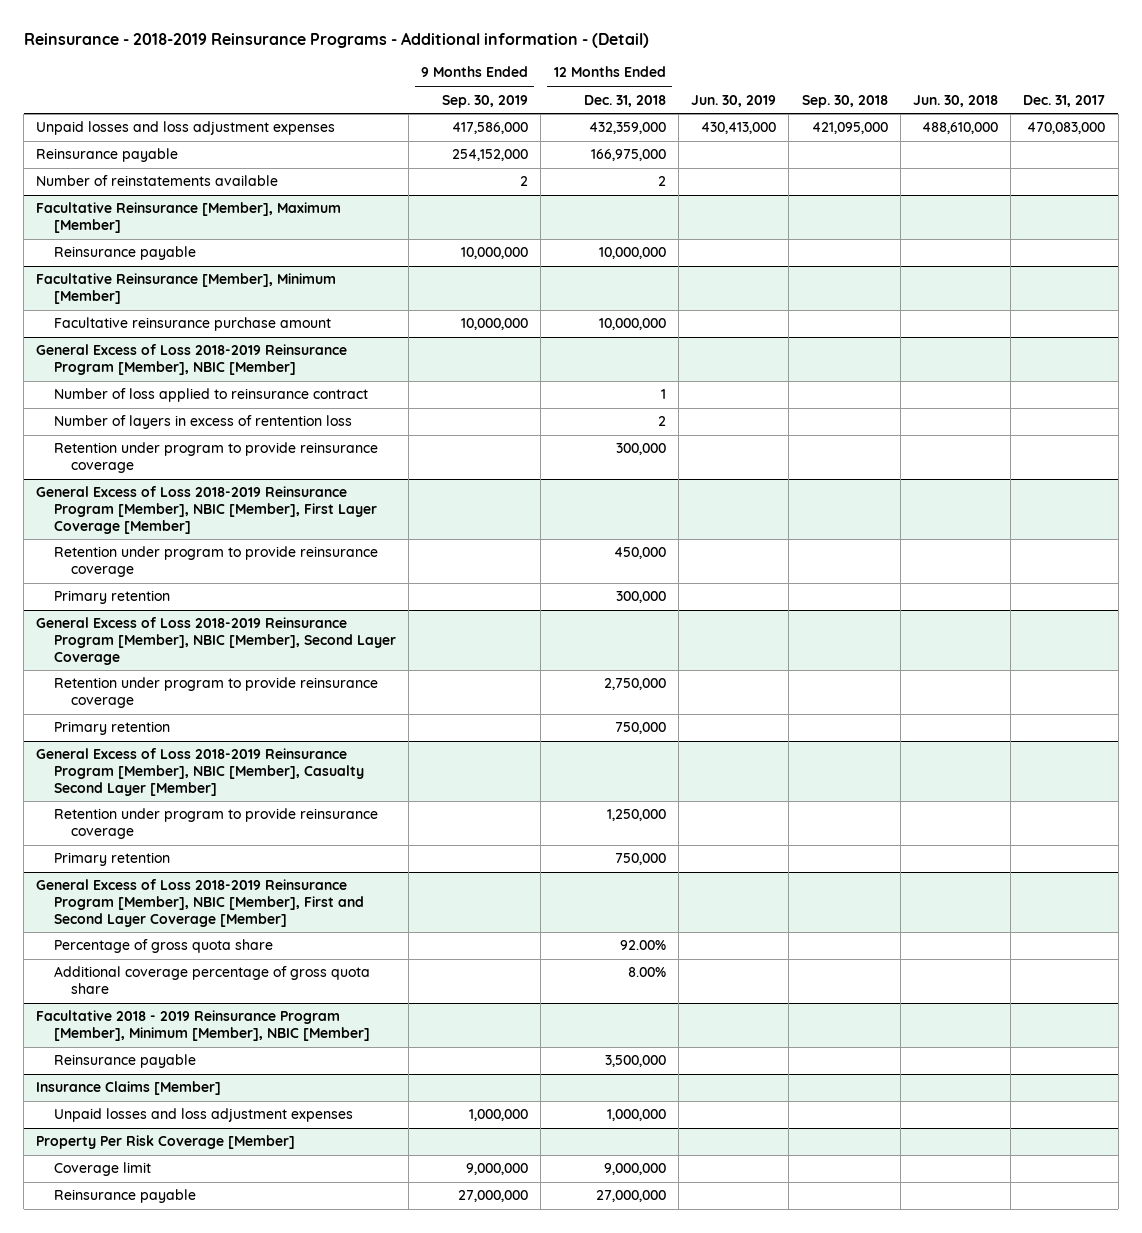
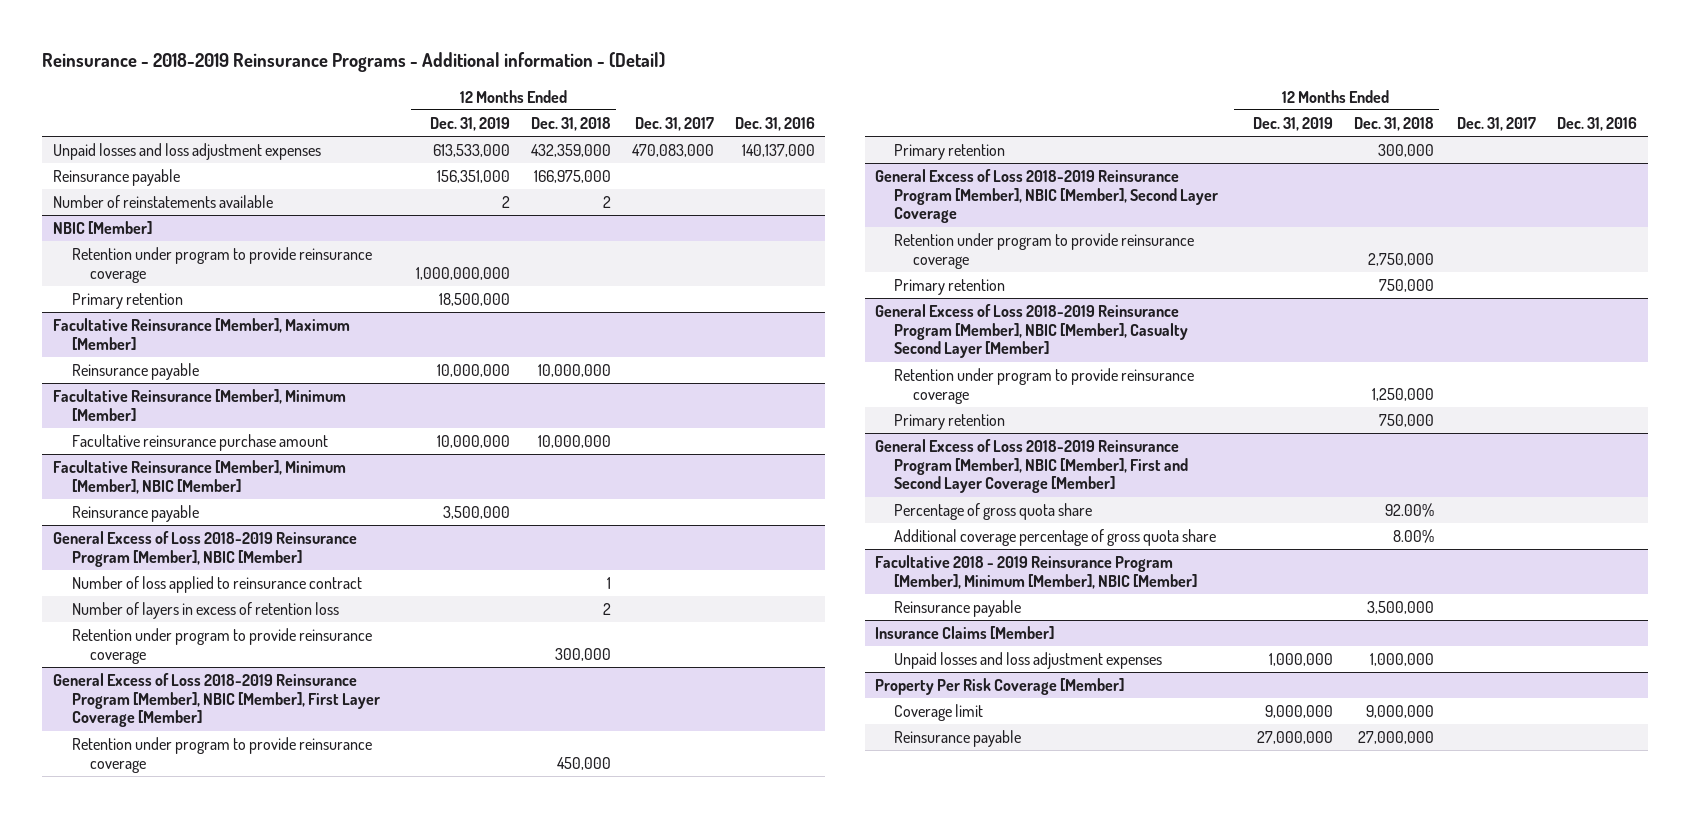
- | 9 Months Ended Sep. 30, 2019 | 12 Months Ended Dec. 31, 2018 | Jun. 30, 2019 | Sep. 30, 2018 | Jun. 30, 2018 | Dec. 31, 2017
+ | 12 Months Ended Dec. 31, 2019 | 12 Months Ended Dec. 31, 2018 | Dec. 31, 2017 | Dec. 31, 2016
+ NBIC [Member]
+ Retention under program to provide reinsurance coverage | 1,000,000,000 | | |
+ Primary retention | 18,500,000 | | |
+ Facultative Reinsurance [Member], Minimum [Member], NBIC [Member]
+ Reinsurance payable | 3,500,000 | | |
@ General Excess of Loss 2018-2019 Reinsurance Program [Member], NBIC [Member]
- Number of layers in excess of rentention loss | | 2 | | | |
+ Number of layers in excess of retention loss | | 2 | |

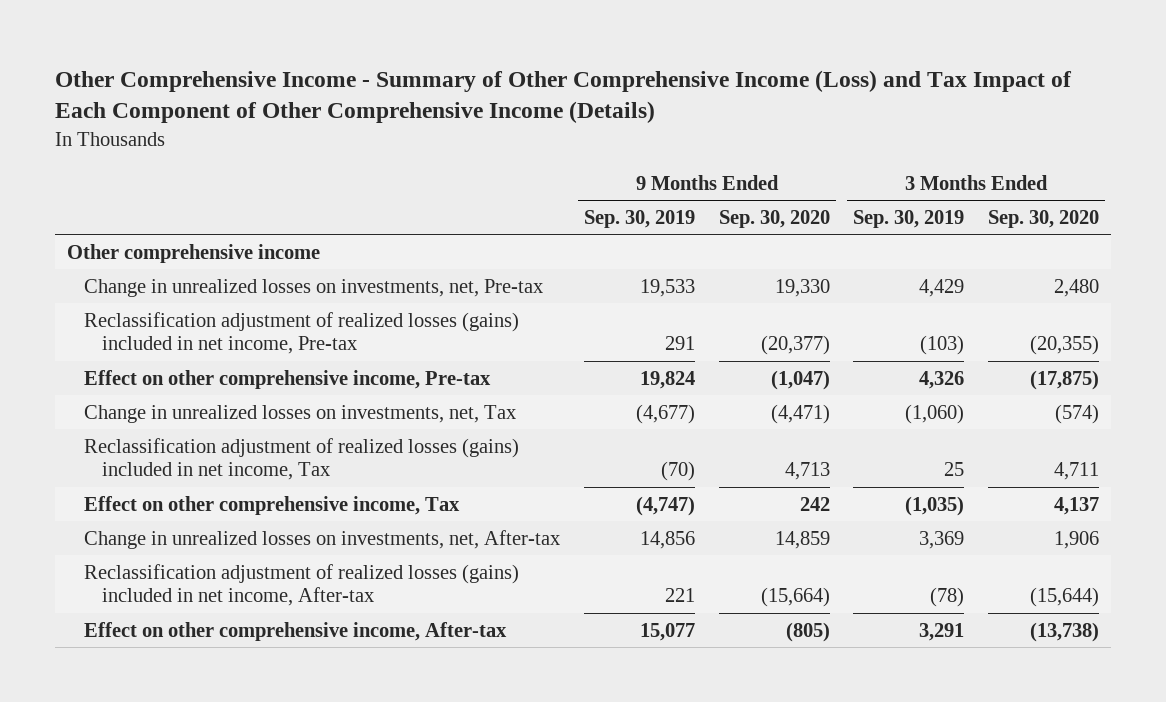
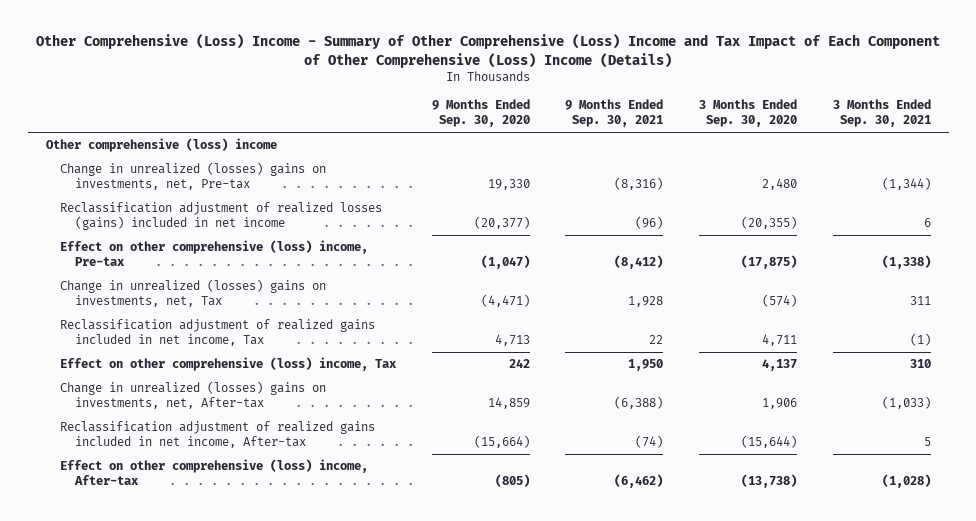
- Other Comprehensive Income - Summary of Other Comprehensive Income (Loss) and Tax Impact of Each Component of Other Comprehensive Income (Details)
+ Other Comprehensive (Loss) Income - Summary of Other Comprehensive (Loss) Income and Tax Impact of Each Component of Other Comprehensive (Loss) Income (Details)
- | 9 Months Ended Sep. 30, 2019 | 9 Months Ended Sep. 30, 2020 | 3 Months Ended Sep. 30, 2019 | 3 Months Ended Sep. 30, 2020
+ | 9 Months Ended Sep. 30, 2020 | 9 Months Ended Sep. 30, 2021 | 3 Months Ended Sep. 30, 2020 | 3 Months Ended Sep. 30, 2021
- Other comprehensive income
- Change in unrealized losses on investments, net, Pre-tax | 19,533 | 19,330 | 4,429 | 2,480
- Reclassification adjustment of realized losses (gains) included in net income, Pre-tax | 291 | (20,377) | (103) | (20,355)
- Effect on other comprehensive income, Pre-tax | 19,824 | (1,047) | 4,326 | (17,875)
- Change in unrealized losses on investments, net, Tax | (4,677) | (4,471) | (1,060) | (574)
- Reclassification adjustment of realized losses (gains) included in net income, Tax | (70) | 4,713 | 25 | 4,711
- Effect on other comprehensive income, Tax | (4,747) | 242 | (1,035) | 4,137
- Change in unrealized losses on investments, net, After-tax | 14,856 | 14,859 | 3,369 | 1,906
- Reclassification adjustment of realized losses (gains) included in net income, After-tax | 221 | (15,664) | (78) | (15,644)
- Effect on other comprehensive income, After-tax | 15,077 | (805) | 3,291 | (13,738)
+ Other comprehensive (loss) income
+ Change in unrealized (losses) gains on investments, net, Pre-tax | 19,330 | (8,316) | 2,480 | (1,344)
+ Reclassification adjustment of realized losses (gains) included in net income | (20,377) | (96) | (20,355) | 6
+ Effect on other comprehensive (loss) income, Pre-tax | (1,047) | (8,412) | (17,875) | (1,338)
+ Change in unrealized (losses) gains on investments, net, Tax | (4,471) | 1,928 | (574) | 311
+ Reclassification adjustment of realized gains included in net income, Tax | 4,713 | 22 | 4,711 | (1)
+ Effect on other comprehensive (loss) income, Tax | 242 | 1,950 | 4,137 | 310
+ Change in unrealized (losses) gains on investments, net, After-tax | 14,859 | (6,388) | 1,906 | (1,033)
+ Reclassification adjustment of realized gains included in net income, After-tax | (15,664) | (74) | (15,644) | 5
+ Effect on other comprehensive (loss) income, After-tax | (805) | (6,462) | (13,738) | (1,028)

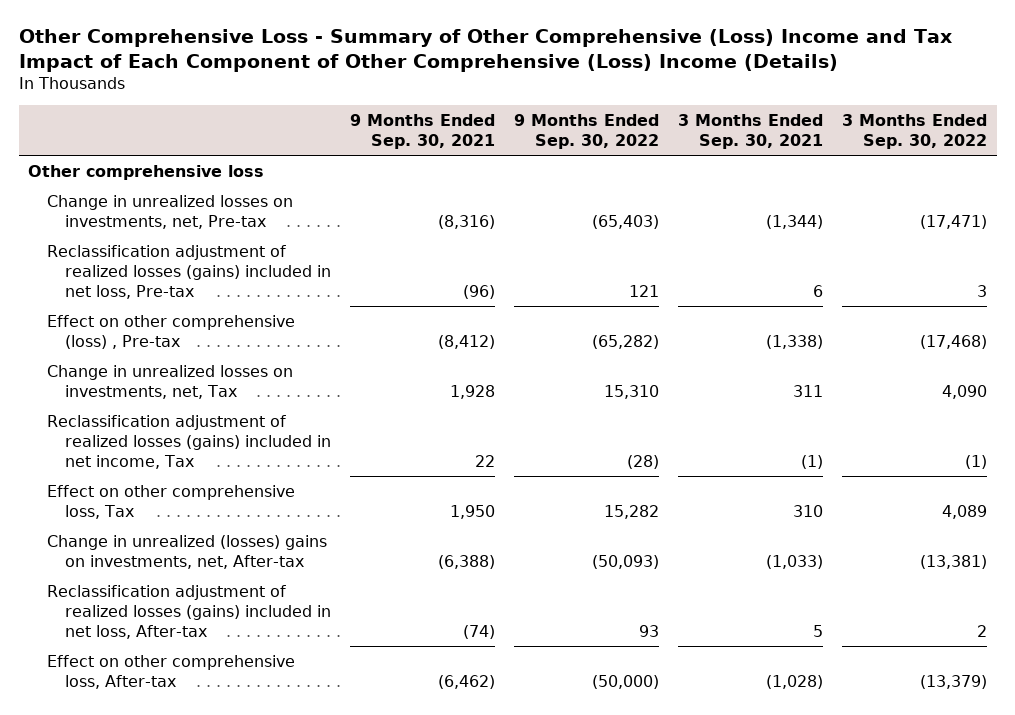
- Other Comprehensive (Loss) Income - Summary of Other Comprehensive (Loss) Income and Tax Impact of Each Component of Other Comprehensive (Loss) Income (Details)
+ Other Comprehensive Loss - Summary of Other Comprehensive (Loss) Income and Tax Impact of Each Component of Other Comprehensive (Loss) Income (Details)
- | 9 Months Ended Sep. 30, 2020 | 9 Months Ended Sep. 30, 2021 | 3 Months Ended Sep. 30, 2020 | 3 Months Ended Sep. 30, 2021
+ | 9 Months Ended Sep. 30, 2021 | 9 Months Ended Sep. 30, 2022 | 3 Months Ended Sep. 30, 2021 | 3 Months Ended Sep. 30, 2022
- Other comprehensive (loss) income
- Change in unrealized (losses) gains on investments, net, Pre-tax | 19,330 | (8,316) | 2,480 | (1,344)
- Reclassification adjustment of realized losses (gains) included in net income | (20,377) | (96) | (20,355) | 6
- Effect on other comprehensive (loss) income, Pre-tax | (1,047) | (8,412) | (17,875) | (1,338)
- Change in unrealized (losses) gains on investments, net, Tax | (4,471) | 1,928 | (574) | 311
- Reclassification adjustment of realized gains included in net income, Tax | 4,713 | 22 | 4,711 | (1)
- Effect on other comprehensive (loss) income, Tax | 242 | 1,950 | 4,137 | 310
+ Other comprehensive loss
+ Change in unrealized losses on investments, net, Pre-tax | (8,316) | (65,403) | (1,344) | (17,471)
+ Reclassification adjustment of realized losses (gains) included in net loss, Pre-tax | (96) | 121 | 6 | 3
+ Effect on other comprehensive (loss) , Pre-tax | (8,412) | (65,282) | (1,338) | (17,468)
+ Change in unrealized losses on investments, net, Tax | 1,928 | 15,310 | 311 | 4,090
+ Reclassification adjustment of realized losses (gains) included in net income, Tax | 22 | (28) | (1) | (1)
+ Effect on other comprehensive loss, Tax | 1,950 | 15,282 | 310 | 4,089
- Reclassification adjustment of realized gains included in net income, After-tax | (15,664) | (74) | (15,644) | 5
- Effect on other comprehensive (loss) income, After-tax | (805) | (6,462) | (13,738) | (1,028)
+ Reclassification adjustment of realized losses (gains) included in net loss, After-tax | (74) | 93 | 5 | 2
+ Effect on other comprehensive loss, After-tax | (6,462) | (50,000) | (1,028) | (13,379)

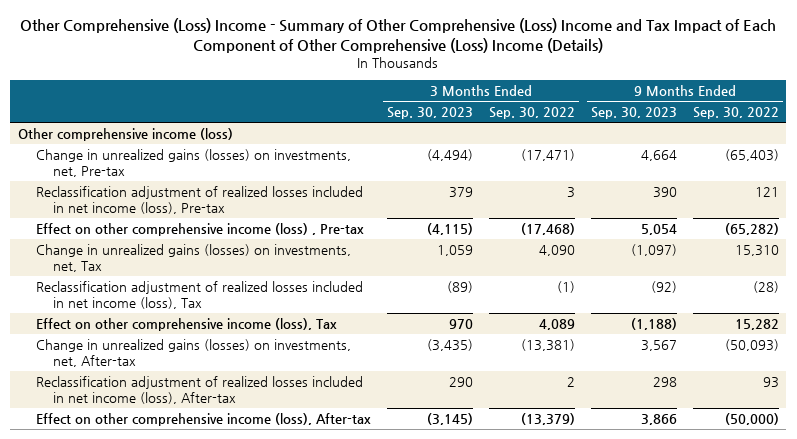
- Other Comprehensive Loss - Summary of Other Comprehensive (Loss) Income and Tax Impact of Each Component of Other Comprehensive (Loss) Income (Details)
+ Other Comprehensive (Loss) Income - Summary of Other Comprehensive (Loss) Income and Tax Impact of Each Component of Other Comprehensive (Loss) Income (Details)
- | 9 Months Ended Sep. 30, 2021 | 9 Months Ended Sep. 30, 2022 | 3 Months Ended Sep. 30, 2021 | 3 Months Ended Sep. 30, 2022
+ | 3 Months Ended Sep. 30, 2023 | 3 Months Ended Sep. 30, 2022 | 9 Months Ended Sep. 30, 2023 | 9 Months Ended Sep. 30, 2022
- Other comprehensive loss
- Change in unrealized losses on investments, net, Pre-tax | (8,316) | (65,403) | (1,344) | (17,471)
- Reclassification adjustment of realized losses (gains) included in net loss, Pre-tax | (96) | 121 | 6 | 3
- Effect on other comprehensive (loss) , Pre-tax | (8,412) | (65,282) | (1,338) | (17,468)
- Change in unrealized losses on investments, net, Tax | 1,928 | 15,310 | 311 | 4,090
- Reclassification adjustment of realized losses (gains) included in net income, Tax | 22 | (28) | (1) | (1)
- Effect on other comprehensive loss, Tax | 1,950 | 15,282 | 310 | 4,089
- Change in unrealized (losses) gains on investments, net, After-tax | (6,388) | (50,093) | (1,033) | (13,381)
- Reclassification adjustment of realized losses (gains) included in net loss, After-tax | (74) | 93 | 5 | 2
- Effect on other comprehensive loss, After-tax | (6,462) | (50,000) | (1,028) | (13,379)
+ Other comprehensive income (loss)
+ Change in unrealized gains (losses) on investments, net, Pre-tax | (4,494) | (17,471) | 4,664 | (65,403)
+ Reclassification adjustment of realized losses included in net income (loss), Pre-tax | 379 | 3 | 390 | 121
+ Effect on other comprehensive income (loss) , Pre-tax | (4,115) | (17,468) | 5,054 | (65,282)
+ Change in unrealized gains (losses) on investments, net, Tax | 1,059 | 4,090 | (1,097) | 15,310
+ Reclassification adjustment of realized losses included in net income (loss), Tax | (89) | (1) | (92) | (28)
+ Effect on other comprehensive income (loss), Tax | 970 | 4,089 | (1,188) | 15,282
+ Change in unrealized gains (losses) on investments, net, After-tax | (3,435) | (13,381) | 3,567 | (50,093)
+ Reclassification adjustment of realized losses included in net income (loss), After-tax | 290 | 2 | 298 | 93
+ Effect on other comprehensive income (loss), After-tax | (3,145) | (13,379) | 3,866 | (50,000)

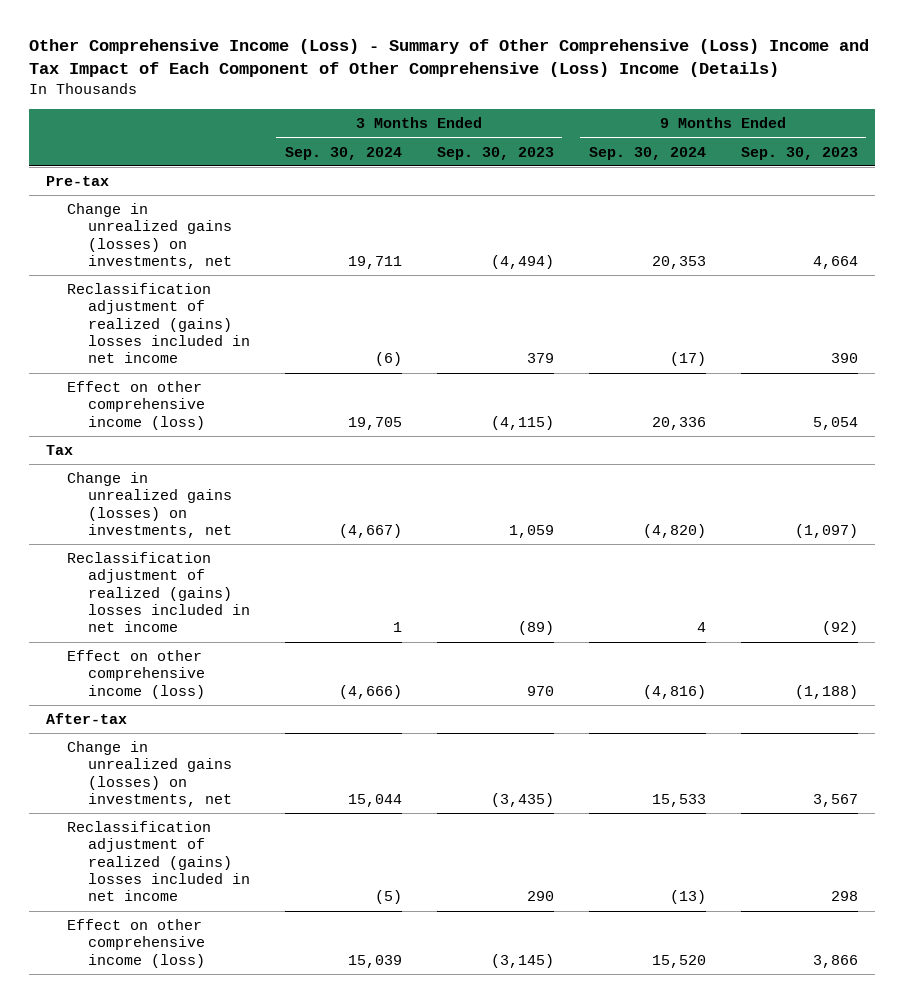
- Other Comprehensive (Loss) Income - Summary of Other Comprehensive (Loss) Income and Tax Impact of Each Component of Other Comprehensive (Loss) Income (Details)
+ Other Comprehensive Income (Loss) - Summary of Other Comprehensive (Loss) Income and Tax Impact of Each Component of Other Comprehensive (Loss) Income (Details)
- | 3 Months Ended Sep. 30, 2023 | 3 Months Ended Sep. 30, 2022 | 9 Months Ended Sep. 30, 2023 | 9 Months Ended Sep. 30, 2022
+ | 3 Months Ended Sep. 30, 2024 | 3 Months Ended Sep. 30, 2023 | 9 Months Ended Sep. 30, 2024 | 9 Months Ended Sep. 30, 2023
- Other comprehensive income (loss)
- Change in unrealized gains (losses) on investments, net, Pre-tax | (4,494) | (17,471) | 4,664 | (65,403)
- Reclassification adjustment of realized losses included in net income (loss), Pre-tax | 379 | 3 | 390 | 121
- Effect on other comprehensive income (loss) , Pre-tax | (4,115) | (17,468) | 5,054 | (65,282)
- Change in unrealized gains (losses) on investments, net, Tax | 1,059 | 4,090 | (1,097) | 15,310
- Reclassification adjustment of realized losses included in net income (loss), Tax | (89) | (1) | (92) | (28)
- Effect on other comprehensive income (loss), Tax | 970 | 4,089 | (1,188) | 15,282
- Change in unrealized gains (losses) on investments, net, After-tax | (3,435) | (13,381) | 3,567 | (50,093)
- Reclassification adjustment of realized losses included in net income (loss), After-tax | 290 | 2 | 298 | 93
- Effect on other comprehensive income (loss), After-tax | (3,145) | (13,379) | 3,866 | (50,000)
+ Pre-tax
+ Change in unrealized gains (losses) on investments, net | 19,711 | (4,494) | 20,353 | 4,664
+ Reclassification adjustment of realized (gains) losses included in net income | (6) | 379 | (17) | 390
+ Effect on other comprehensive income (loss) | 19,705 | (4,115) | 20,336 | 5,054
+ Tax
+ Change in unrealized gains (losses) on investments, net | (4,667) | 1,059 | (4,820) | (1,097)
+ Reclassification adjustment of realized (gains) losses included in net income | 1 | (89) | 4 | (92)
+ Effect on other comprehensive income (loss) | (4,666) | 970 | (4,816) | (1,188)
+ After-tax
+ Change in unrealized gains (losses) on investments, net | 15,044 | (3,435) | 15,533 | 3,567
+ Reclassification adjustment of realized (gains) losses included in net income | (5) | 290 | (13) | 298
+ Effect on other comprehensive income (loss) | 15,039 | (3,145) | 15,520 | 3,866

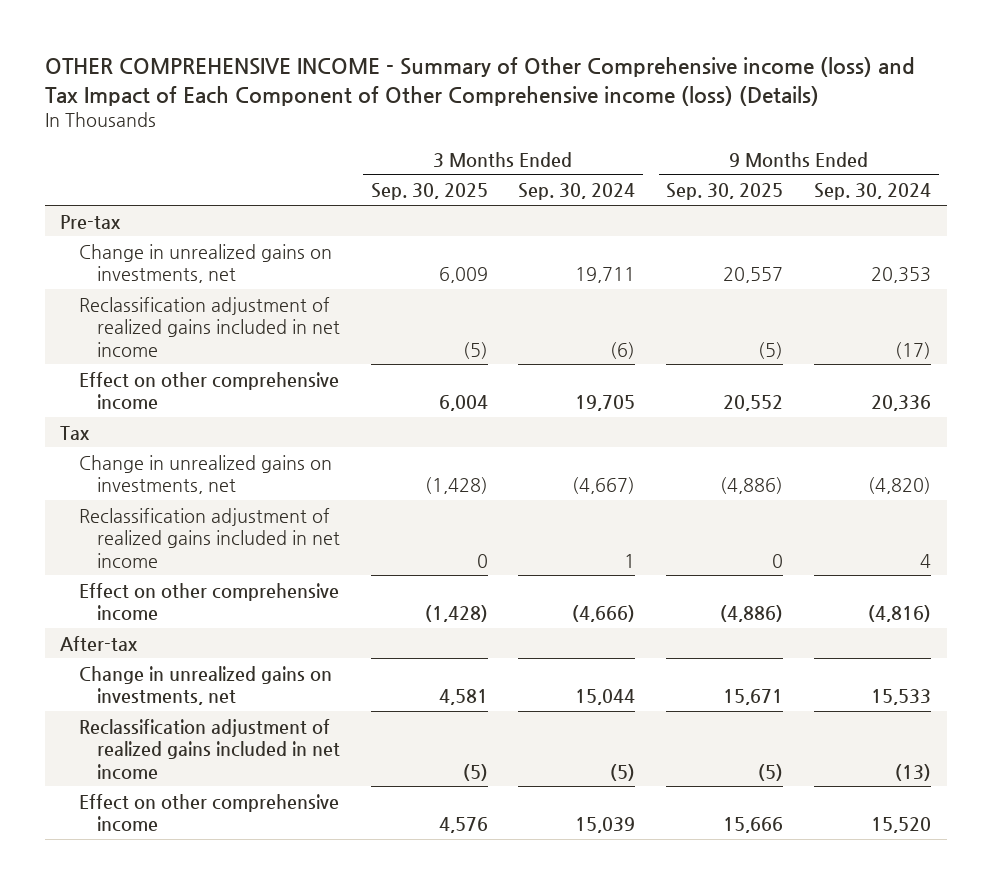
- Other Comprehensive Income (Loss) - Summary of Other Comprehensive (Loss) Income and Tax Impact of Each Component of Other Comprehensive (Loss) Income (Details)
+ OTHER COMPREHENSIVE INCOME - Summary of Other Comprehensive income (loss) and Tax Impact of Each Component of Other Comprehensive income (loss) (Details)
- | 3 Months Ended Sep. 30, 2024 | 3 Months Ended Sep. 30, 2023 | 9 Months Ended Sep. 30, 2024 | 9 Months Ended Sep. 30, 2023
+ | 3 Months Ended Sep. 30, 2025 | 3 Months Ended Sep. 30, 2024 | 9 Months Ended Sep. 30, 2025 | 9 Months Ended Sep. 30, 2024
- Change in unrealized gains (losses) on investments, net | 19,711 | (4,494) | 20,353 | 4,664
- Reclassification adjustment of realized (gains) losses included in net income | (6) | 379 | (17) | 390
- Effect on other comprehensive income (loss) | 19,705 | (4,115) | 20,336 | 5,054
+ Change in unrealized gains on investments, net | 6,009 | 19,711 | 20,557 | 20,353
+ Reclassification adjustment of realized gains included in net income | (5) | (6) | (5) | (17)
+ Effect on other comprehensive income | 6,004 | 19,705 | 20,552 | 20,336
- Change in unrealized gains (losses) on investments, net | (4,667) | 1,059 | (4,820) | (1,097)
- Reclassification adjustment of realized (gains) losses included in net income | 1 | (89) | 4 | (92)
- Effect on other comprehensive income (loss) | (4,666) | 970 | (4,816) | (1,188)
+ Change in unrealized gains on investments, net | (1,428) | (4,667) | (4,886) | (4,820)
+ Reclassification adjustment of realized gains included in net income | 0 | 1 | 0 | 4
+ Effect on other comprehensive income | (1,428) | (4,666) | (4,886) | (4,816)
- Change in unrealized gains (losses) on investments, net | 15,044 | (3,435) | 15,533 | 3,567
- Reclassification adjustment of realized (gains) losses included in net income | (5) | 290 | (13) | 298
- Effect on other comprehensive income (loss) | 15,039 | (3,145) | 15,520 | 3,866
+ Change in unrealized gains on investments, net | 4,581 | 15,044 | 15,671 | 15,533
+ Reclassification adjustment of realized gains included in net income | (5) | (5) | (5) | (13)
+ Effect on other comprehensive income | 4,576 | 15,039 | 15,666 | 15,520

